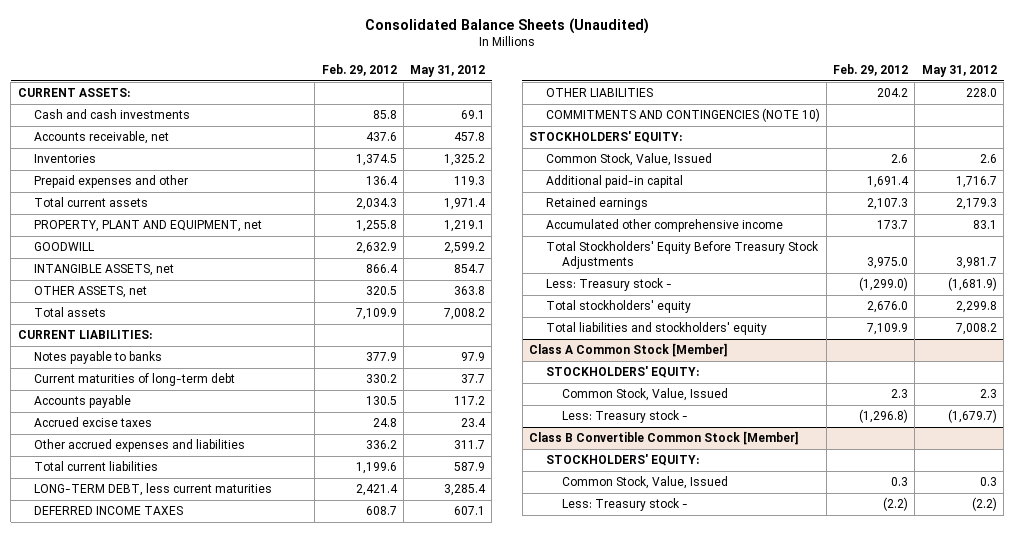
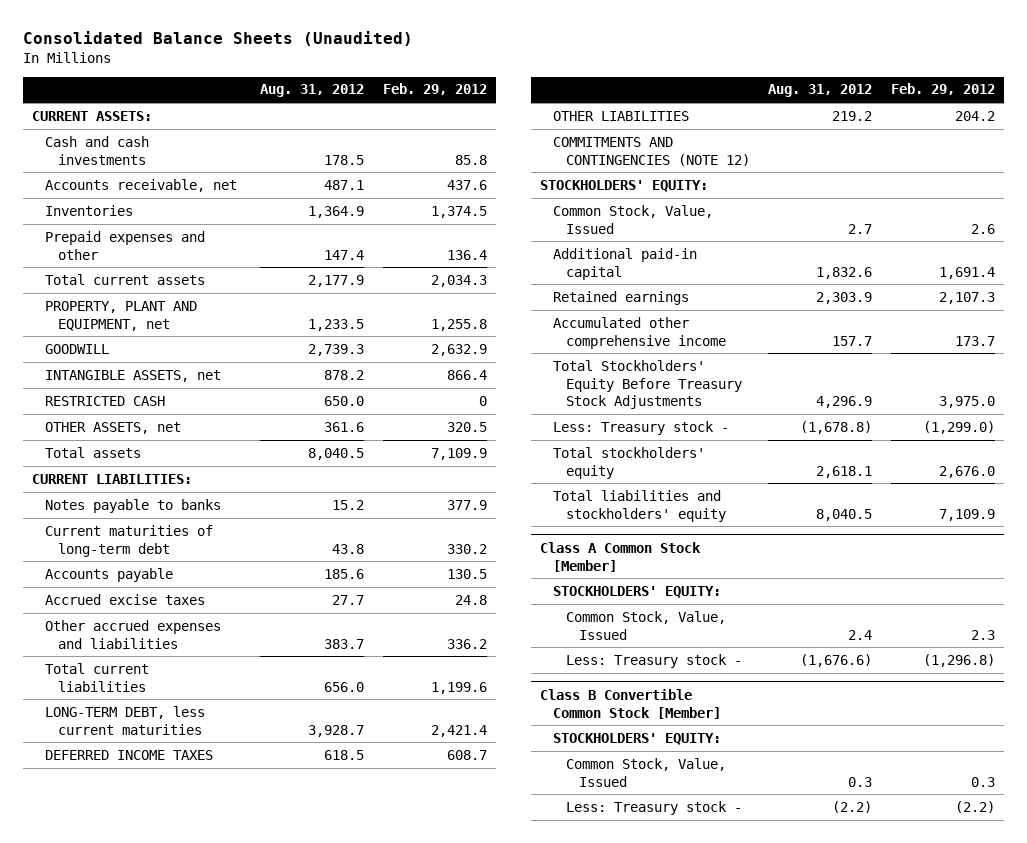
- | Feb. 29, 2012 | May 31, 2012
+ | Aug. 31, 2012 | Feb. 29, 2012
+ RESTRICTED CASH | 650.0 | 0
- COMMITMENTS AND CONTINGENCIES (NOTE 10)
+ COMMITMENTS AND CONTINGENCIES (NOTE 12)

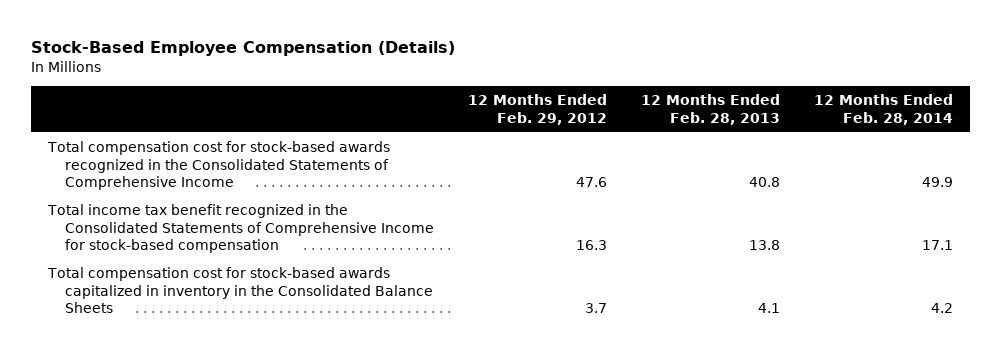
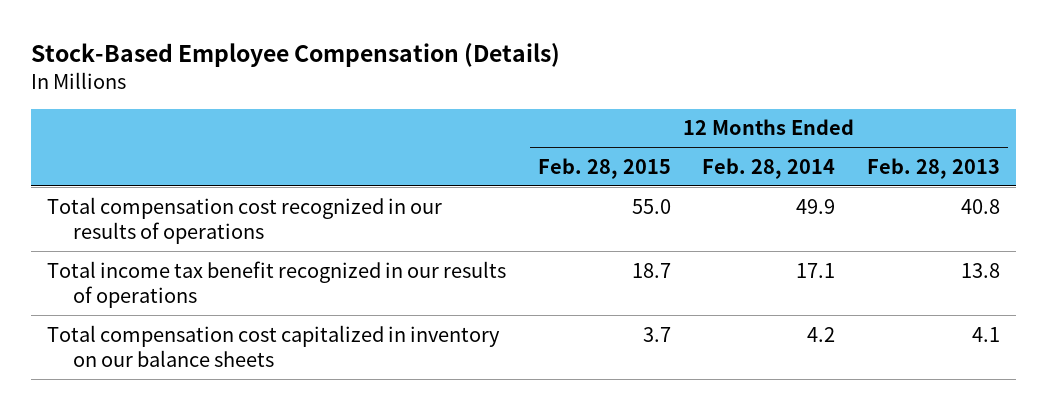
- | 12 Months Ended Feb. 29, 2012 | 12 Months Ended Feb. 28, 2013 | 12 Months Ended Feb. 28, 2014
+ | 12 Months Ended Feb. 28, 2015 | 12 Months Ended Feb. 28, 2014 | 12 Months Ended Feb. 28, 2013
- Total compensation cost for stock-based awards recognized in the Consolidated Statements of Comprehensive Income | 47.6 | 40.8 | 49.9
- Total income tax benefit recognized in the Consolidated Statements of Comprehensive Income for stock-based compensation | 16.3 | 13.8 | 17.1
- Total compensation cost for stock-based awards capitalized in inventory in the Consolidated Balance Sheets | 3.7 | 4.1 | 4.2
+ Total compensation cost recognized in our results of operations | 55.0 | 49.9 | 40.8
+ Total income tax benefit recognized in our results of operations | 18.7 | 17.1 | 13.8
+ Total compensation cost capitalized in inventory on our balance sheets | 3.7 | 4.2 | 4.1

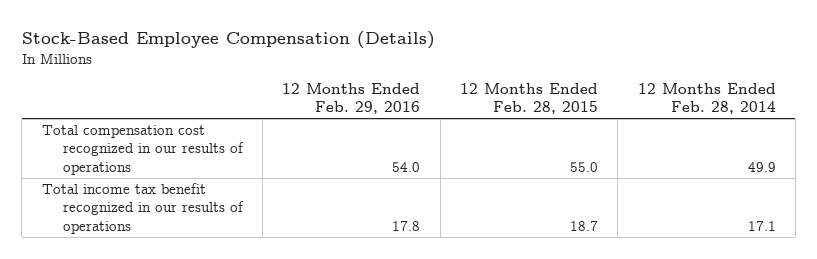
- | 12 Months Ended Feb. 28, 2015 | 12 Months Ended Feb. 28, 2014 | 12 Months Ended Feb. 28, 2013
+ | 12 Months Ended Feb. 29, 2016 | 12 Months Ended Feb. 28, 2015 | 12 Months Ended Feb. 28, 2014
- Total compensation cost capitalized in inventory on our balance sheets | 3.7 | 4.2 | 4.1

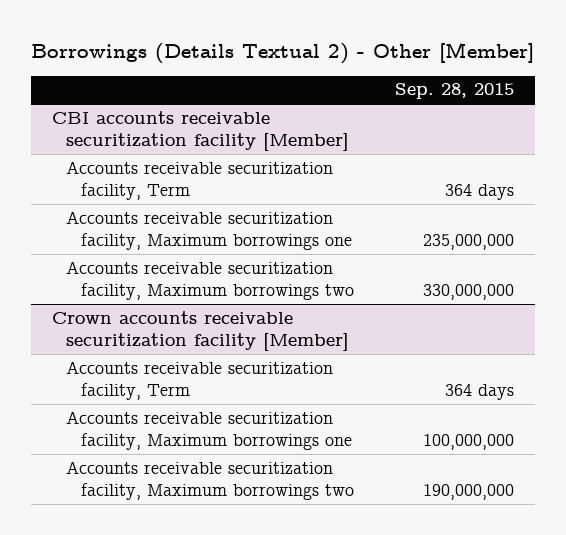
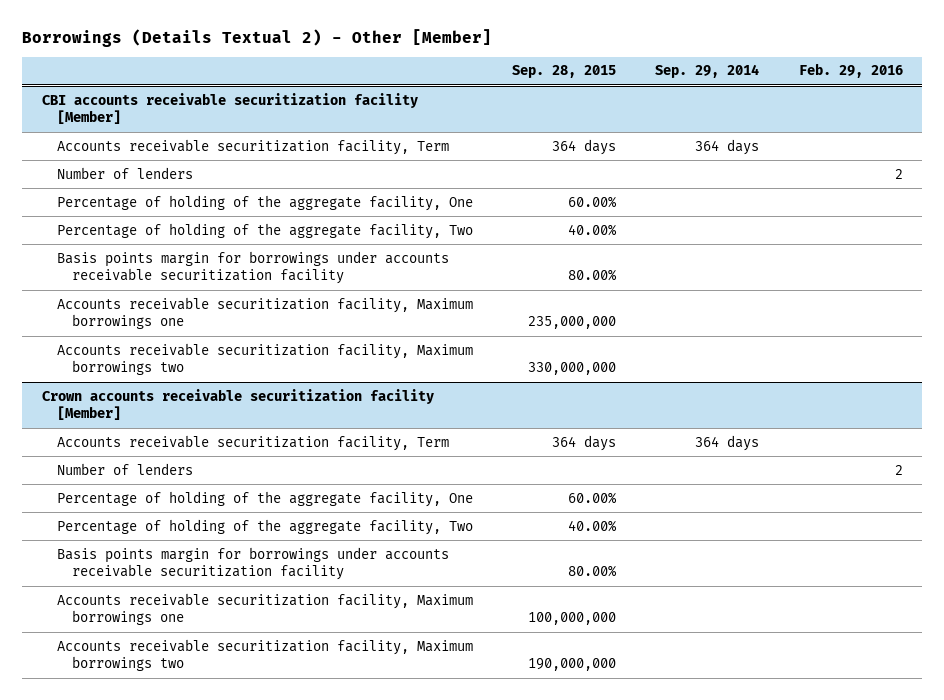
- | Sep. 28, 2015
+ | Sep. 28, 2015 | Sep. 29, 2014 | Feb. 29, 2016
@ CBI accounts receivable securitization facility [Member]
+ Number of lenders | | | 2
+ Percentage of holding of the aggregate facility, One | 60.00% | |
+ Percentage of holding of the aggregate facility, Two | 40.00% | |
+ Basis points margin for borrowings under accounts receivable securitization facility | 80.00% | |
@ Crown accounts receivable securitization facility [Member]
+ Number of lenders | | | 2
+ Percentage of holding of the aggregate facility, One | 60.00% | |
+ Percentage of holding of the aggregate facility, Two | 40.00% | |
+ Basis points margin for borrowings under accounts receivable securitization facility | 80.00% | |

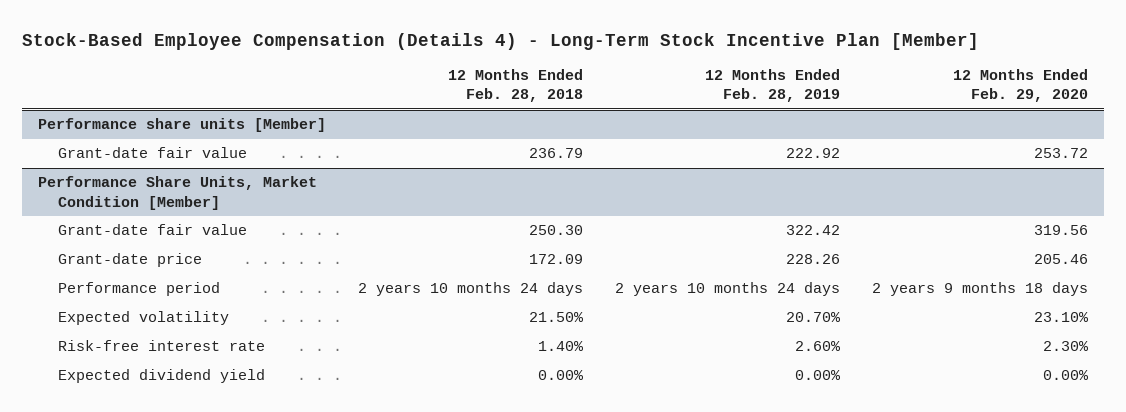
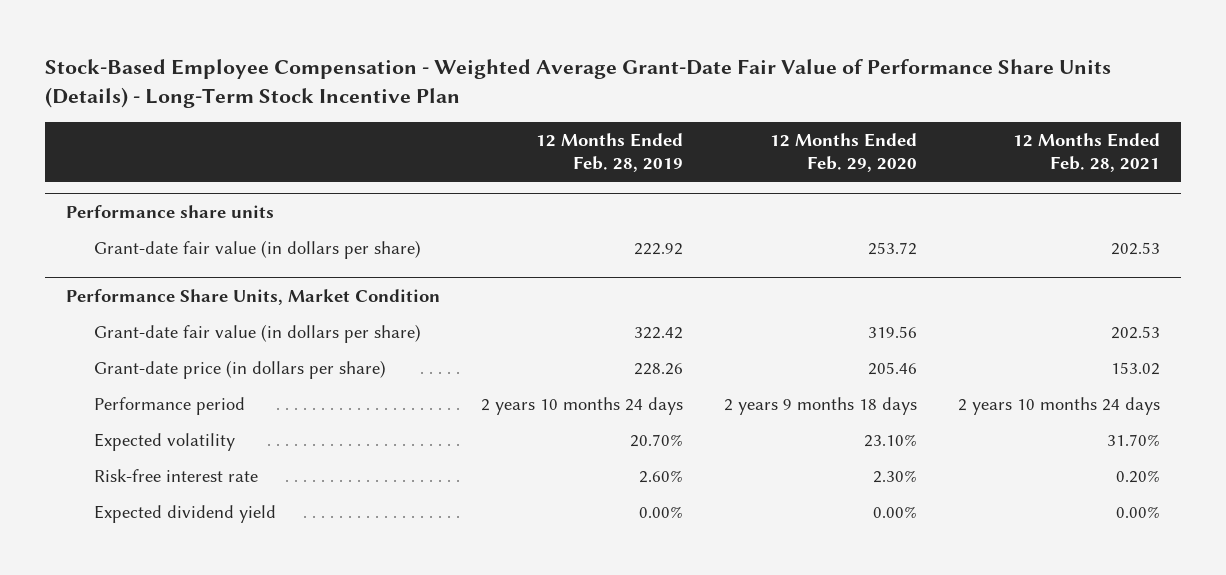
- Stock-Based Employee Compensation (Details 4) - Long-Term Stock Incentive Plan [Member]
+ Stock-Based Employee Compensation - Weighted Average Grant-Date Fair Value of Performance Share Units (Details) - Long-Term Stock Incentive Plan
- | 12 Months Ended Feb. 28, 2018 | 12 Months Ended Feb. 28, 2019 | 12 Months Ended Feb. 29, 2020
+ | 12 Months Ended Feb. 28, 2019 | 12 Months Ended Feb. 29, 2020 | 12 Months Ended Feb. 28, 2021
- Performance share units [Member]
- Grant-date fair value | 236.79 | 222.92 | 253.72
- Performance Share Units, Market Condition [Member]
- Grant-date fair value | 250.30 | 322.42 | 319.56
- Grant-date price | 172.09 | 228.26 | 205.46
+ Performance share units
+ Grant-date fair value (in dollars per share) | 222.92 | 253.72 | 202.53
+ Performance Share Units, Market Condition
+ Grant-date fair value (in dollars per share) | 322.42 | 319.56 | 202.53
+ Grant-date price (in dollars per share) | 228.26 | 205.46 | 153.02

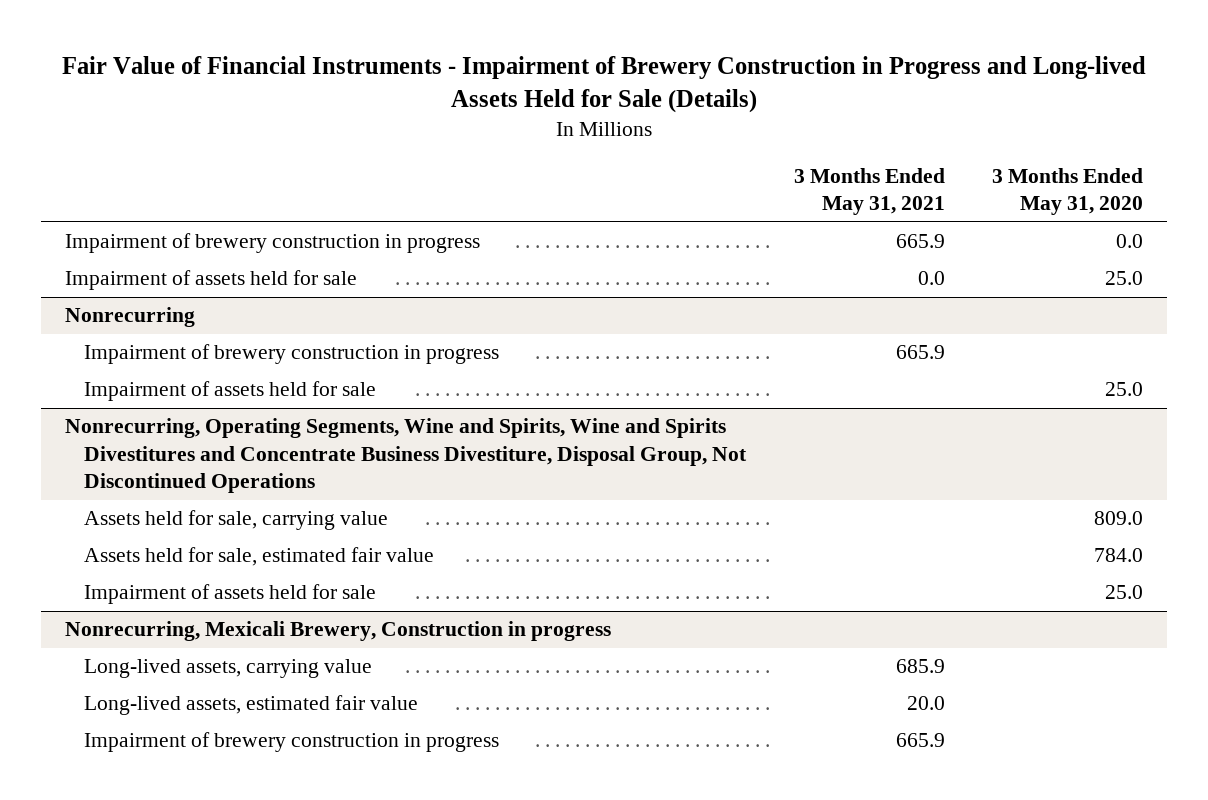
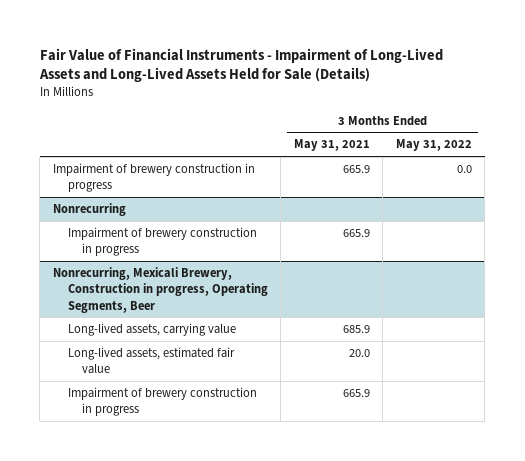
- Fair Value of Financial Instruments - Impairment of Brewery Construction in Progress and Long-lived Assets Held for Sale (Details)
+ Fair Value of Financial Instruments - Impairment of Long-Lived Assets and Long-Lived Assets Held for Sale (Details)
- | 3 Months Ended May 31, 2021 | 3 Months Ended May 31, 2020
+ | 3 Months Ended May 31, 2021 | 3 Months Ended May 31, 2022
- Impairment of assets held for sale | 0.0 | 25.0
@ Nonrecurring
- Impairment of assets held for sale | | 25.0
- Nonrecurring, Operating Segments, Wine and Spirits, Wine and Spirits Divestitures and Concentrate Business Divestiture, Disposal Group, Not Discontinued Operations
- Assets held for sale, carrying value | | 809.0
- Assets held for sale, estimated fair value | | 784.0
- Impairment of assets held for sale | | 25.0
- Nonrecurring, Mexicali Brewery, Construction in progress
+ Nonrecurring, Mexicali Brewery, Construction in progress, Operating Segments, Beer

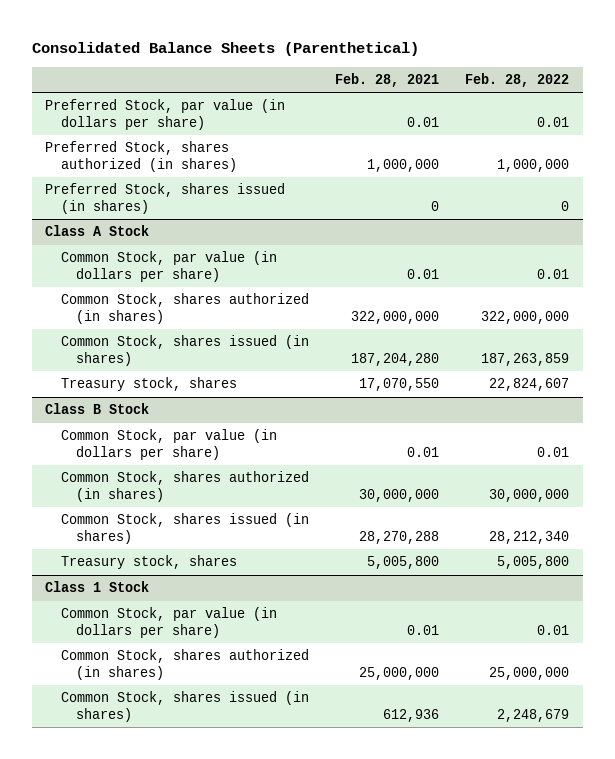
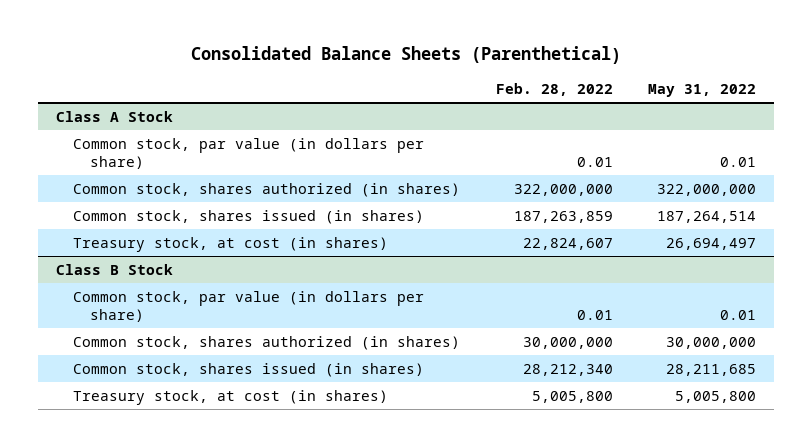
- | Feb. 28, 2021 | Feb. 28, 2022
+ | Feb. 28, 2022 | May 31, 2022
- Preferred Stock, par value (in dollars per share) | 0.01 | 0.01
- Preferred Stock, shares authorized (in shares) | 1,000,000 | 1,000,000
- Preferred Stock, shares issued (in shares) | 0 | 0
@ Class A Stock
- Common Stock, par value (in dollars per share) | 0.01 | 0.01
- Common Stock, shares authorized (in shares) | 322,000,000 | 322,000,000
- Common Stock, shares issued (in shares) | 187,204,280 | 187,263,859
- Treasury stock, shares | 17,070,550 | 22,824,607
+ Common stock, par value (in dollars per share) | 0.01 | 0.01
+ Common stock, shares authorized (in shares) | 322,000,000 | 322,000,000
+ Common stock, shares issued (in shares) | 187,263,859 | 187,264,514
+ Treasury stock, at cost (in shares) | 22,824,607 | 26,694,497
@ Class B Stock
- Common Stock, par value (in dollars per share) | 0.01 | 0.01
- Common Stock, shares authorized (in shares) | 30,000,000 | 30,000,000
- Common Stock, shares issued (in shares) | 28,270,288 | 28,212,340
- Treasury stock, shares | 5,005,800 | 5,005,800
- Class 1 Stock
- Common Stock, par value (in dollars per share) | 0.01 | 0.01
- Common Stock, shares authorized (in shares) | 25,000,000 | 25,000,000
- Common Stock, shares issued (in shares) | 612,936 | 2,248,679
@ Class B Stock
+ Common stock, par value (in dollars per share) | 0.01 | 0.01
+ Common stock, shares authorized (in shares) | 30,000,000 | 30,000,000
+ Common stock, shares issued (in shares) | 28,212,340 | 28,211,685
+ Treasury stock, at cost (in shares) | 5,005,800 | 5,005,800

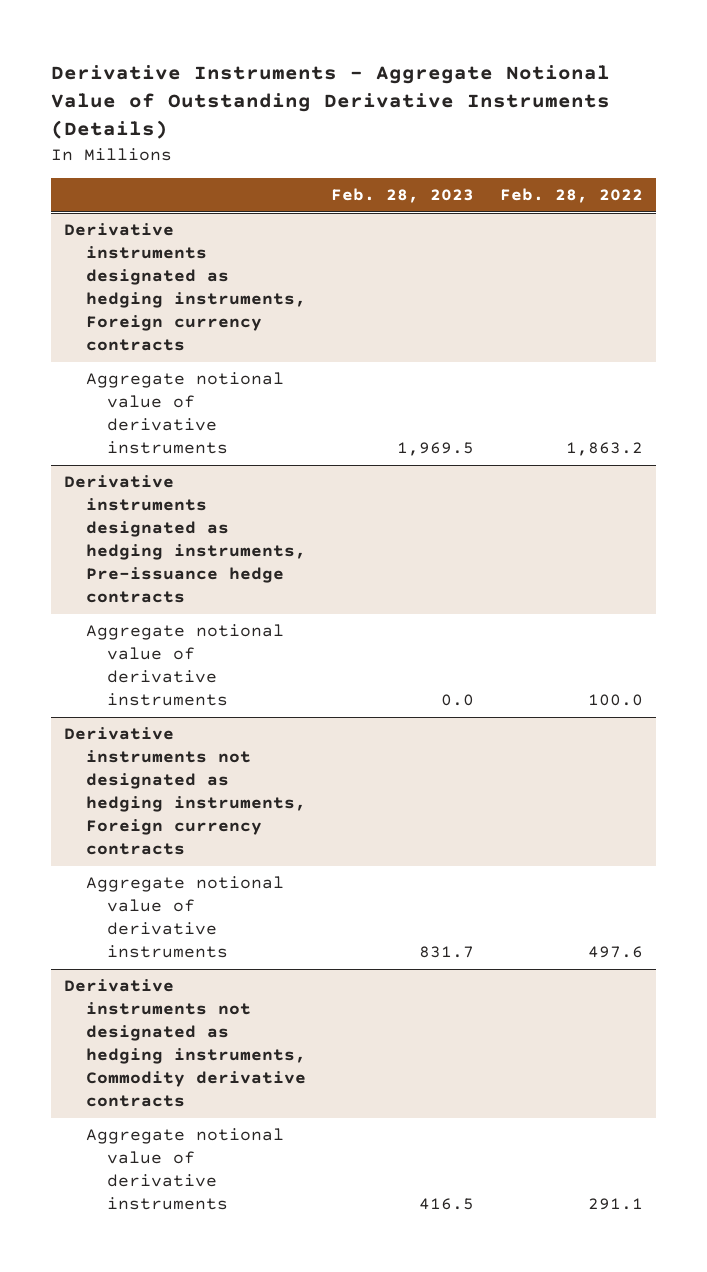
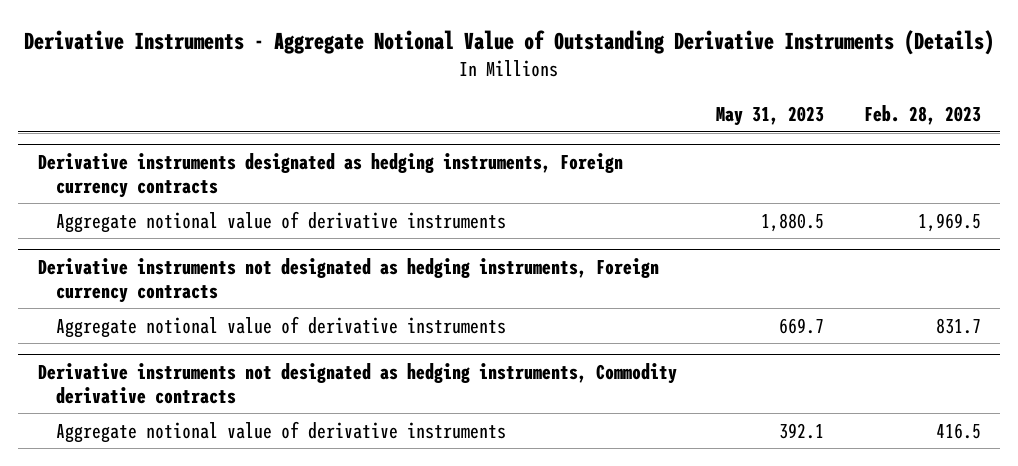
- | Feb. 28, 2023 | Feb. 28, 2022
+ | May 31, 2023 | Feb. 28, 2023
- Derivative instruments designated as hedging instruments, Pre-issuance hedge contracts
- Aggregate notional value of derivative instruments | 0.0 | 100.0

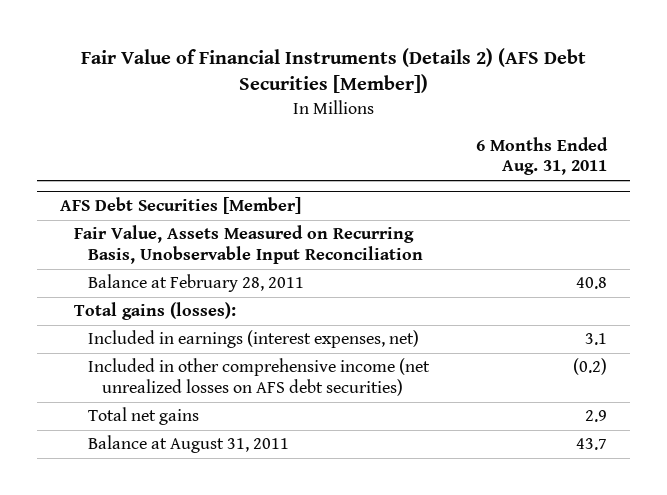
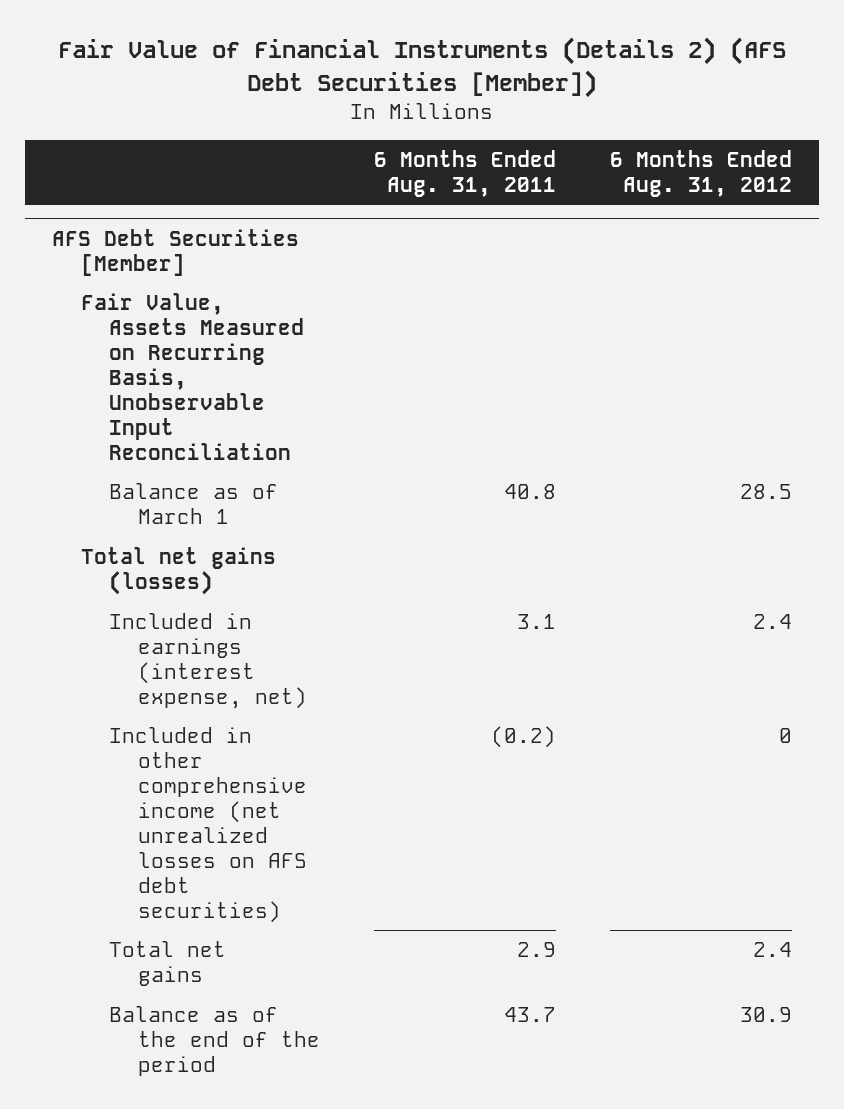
- | 6 Months Ended Aug. 31, 2011
+ | 6 Months Ended Aug. 31, 2011 | 6 Months Ended Aug. 31, 2012
@ AFS Debt Securities [Member]
- Balance at February 28, 2011 | 40.8
- Total gains (losses):
- Included in earnings (interest expenses, net) | 3.1
+ Balance as of March 1 | 40.8 | 28.5
+ Total net gains (losses)
+ Included in earnings (interest expense, net) | 3.1 | 2.4
- Balance at August 31, 2011 | 43.7
+ Balance as of the end of the period | 43.7 | 30.9

